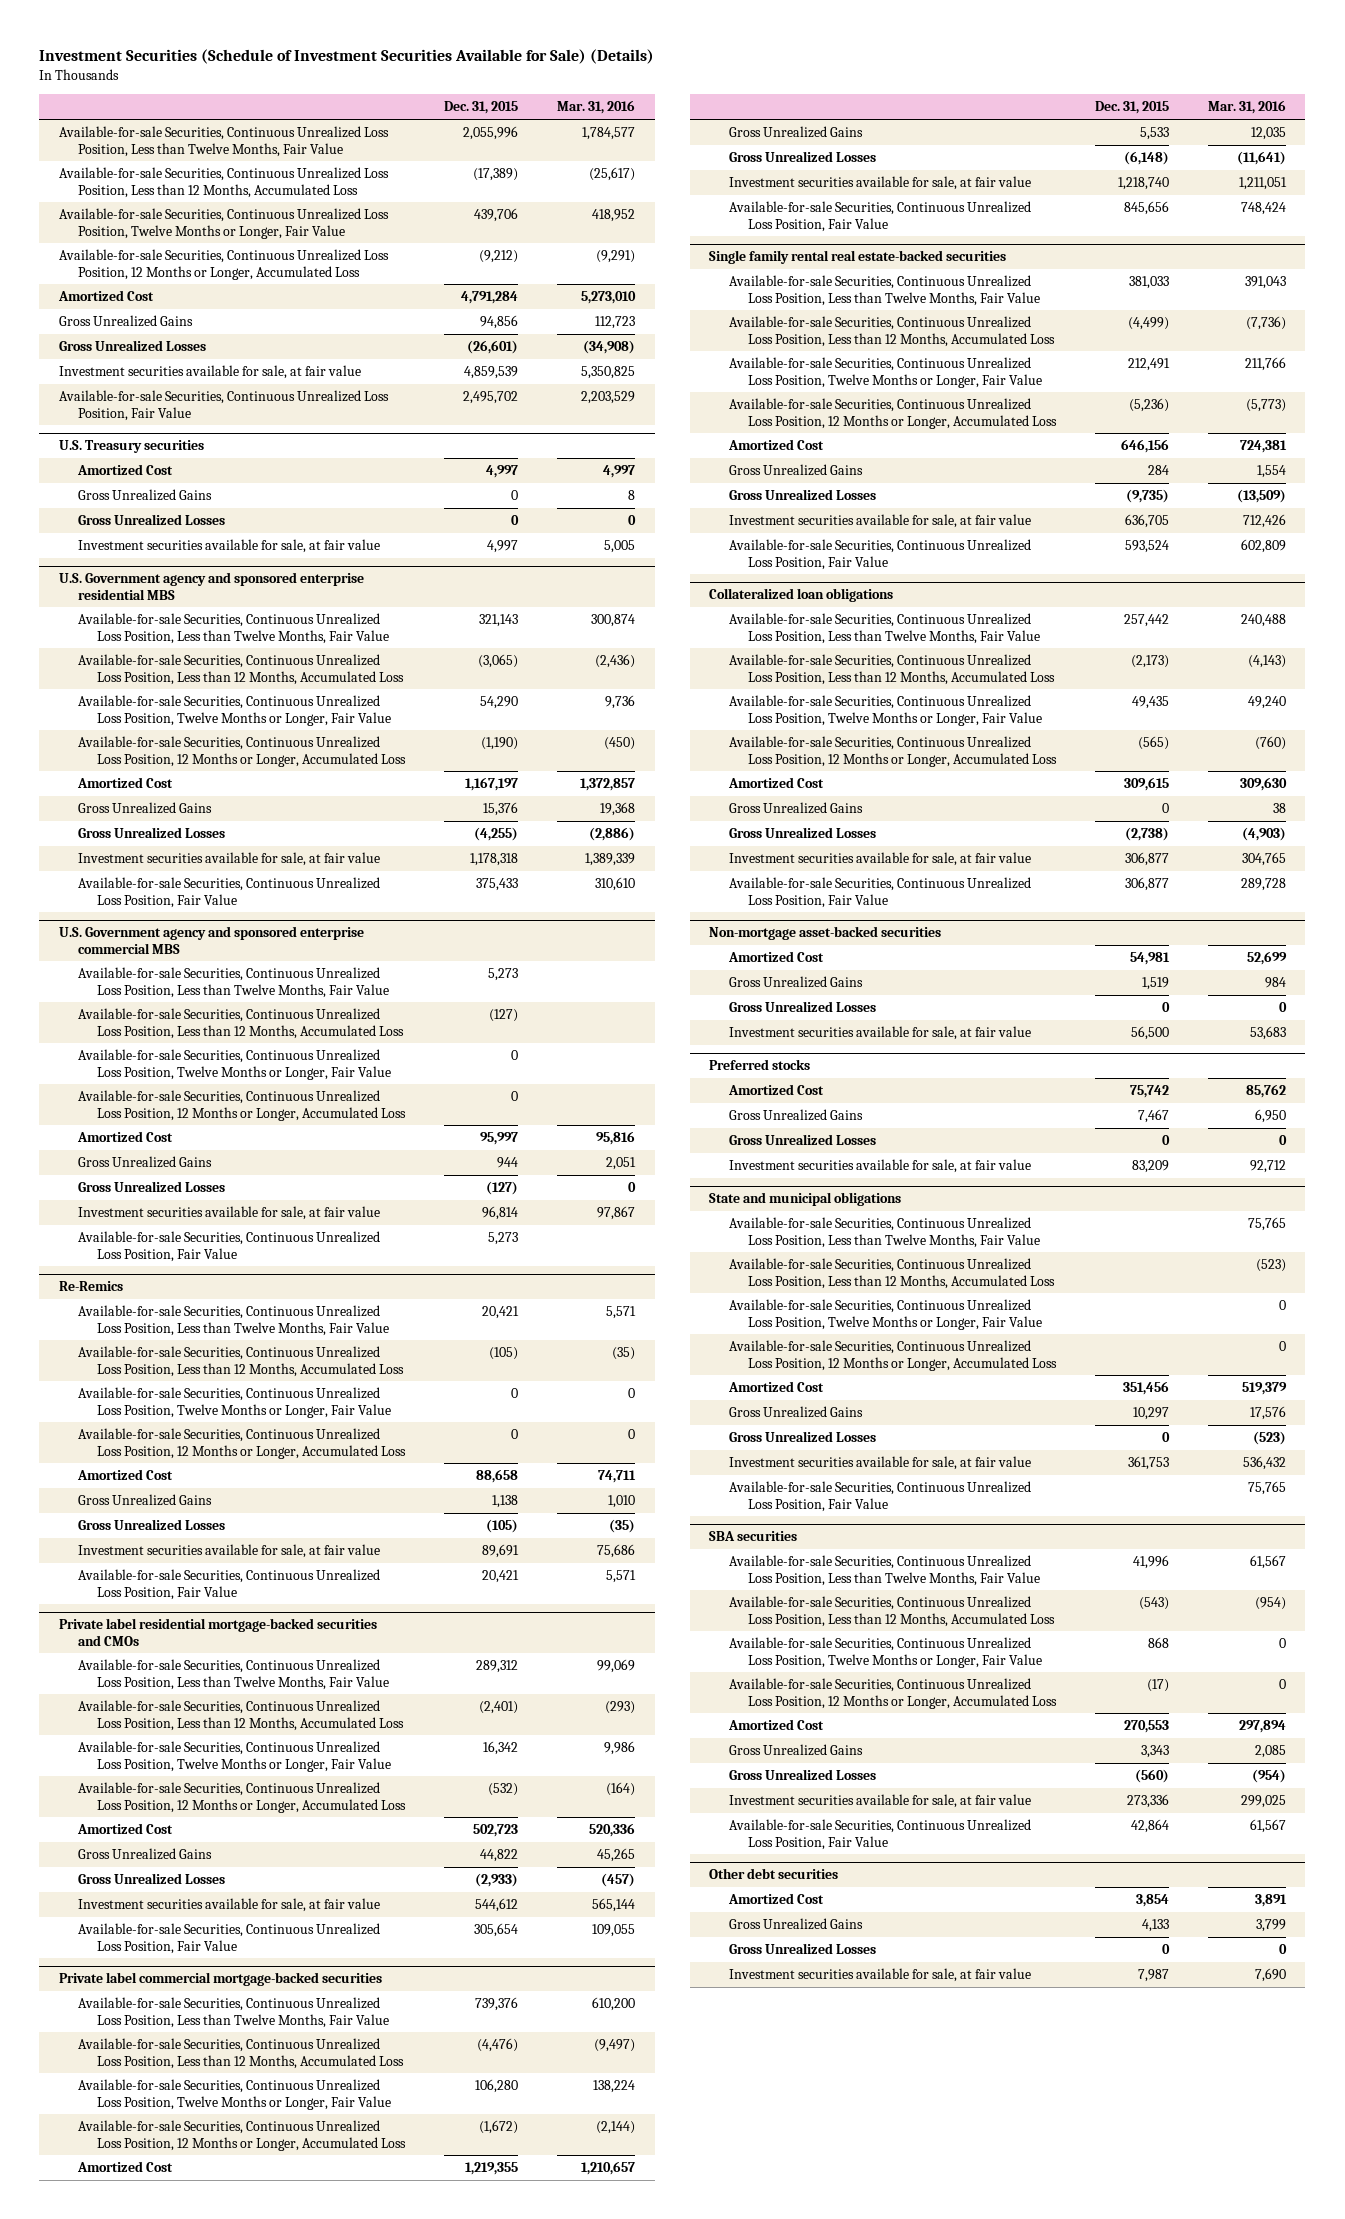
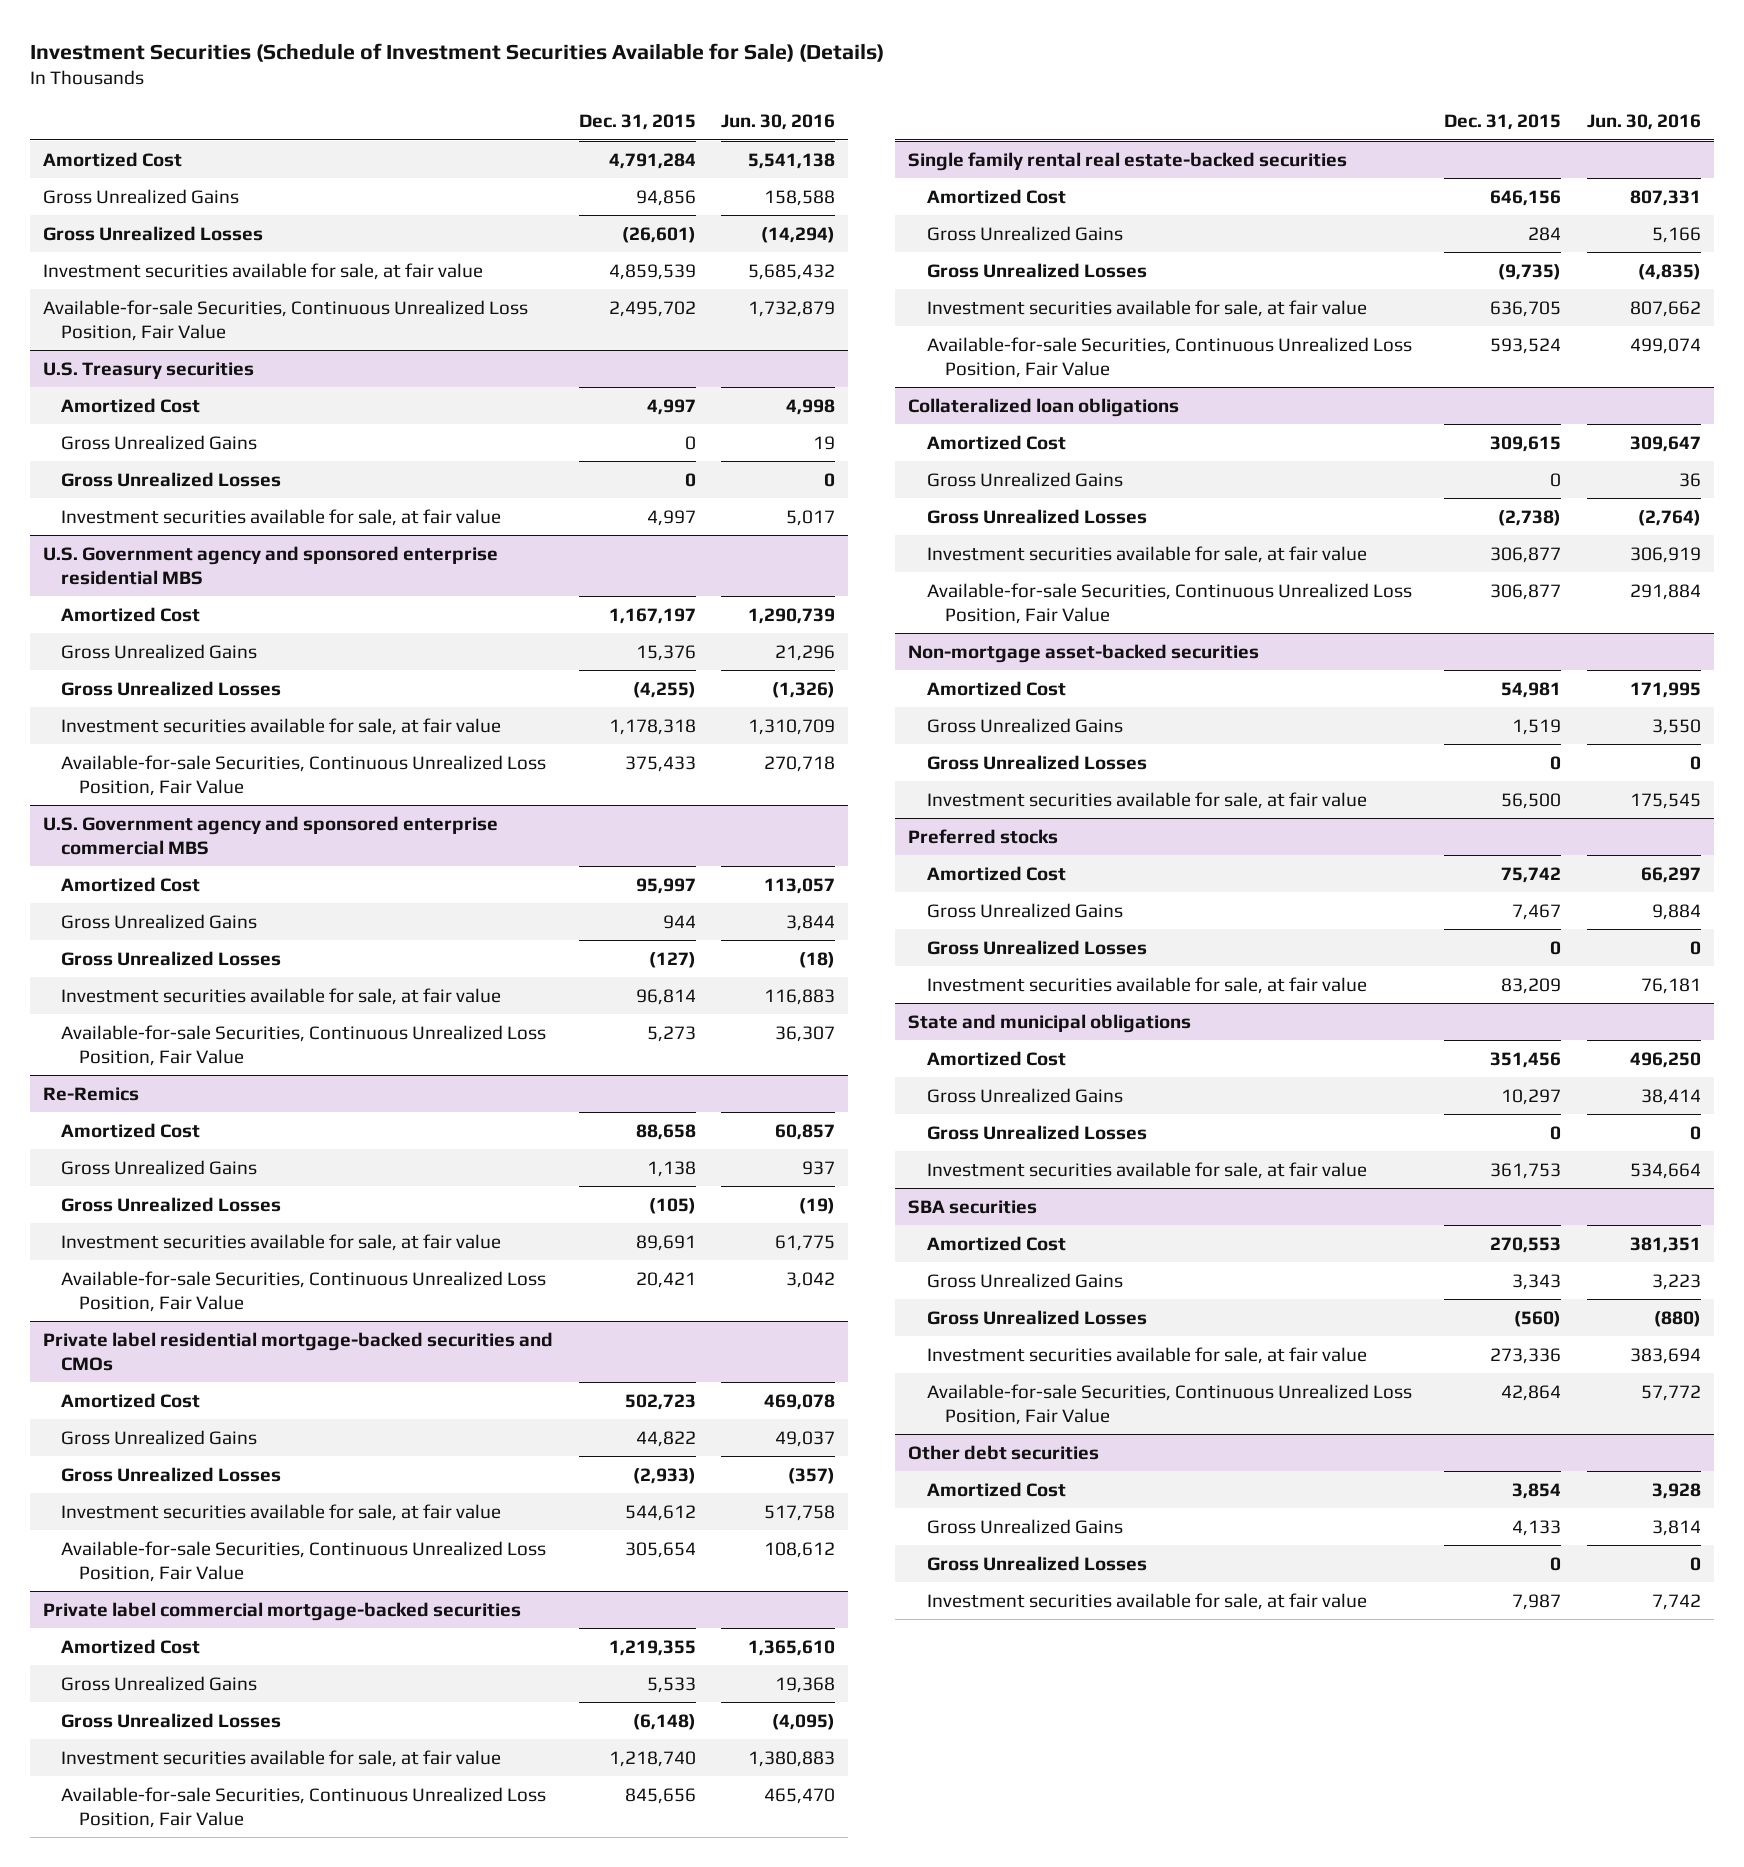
- | Dec. 31, 2015 | Mar. 31, 2016
+ | Dec. 31, 2015 | Jun. 30, 2016
- Available-for-sale Securities, Continuous Unrealized Loss Position, Less than Twelve Months, Fair Value | 2,055,996 | 1,784,577
- Available-for-sale Securities, Continuous Unrealized Loss Position, Less than 12 Months, Accumulated Loss | (17,389) | (25,617)
- Available-for-sale Securities, Continuous Unrealized Loss Position, Twelve Months or Longer, Fair Value | 439,706 | 418,952
- Available-for-sale Securities, Continuous Unrealized Loss Position, 12 Months or Longer, Accumulated Loss | (9,212) | (9,291)
@ U.S. Government agency and sponsored enterprise residential MBS
- Available-for-sale Securities, Continuous Unrealized Loss Position, Less than Twelve Months, Fair Value | 321,143 | 300,874
- Available-for-sale Securities, Continuous Unrealized Loss Position, Less than 12 Months, Accumulated Loss | (3,065) | (2,436)
- Available-for-sale Securities, Continuous Unrealized Loss Position, Twelve Months or Longer, Fair Value | 54,290 | 9,736
- Available-for-sale Securities, Continuous Unrealized Loss Position, 12 Months or Longer, Accumulated Loss | (1,190) | (450)
@ U.S. Government agency and sponsored enterprise commercial MBS
- Available-for-sale Securities, Continuous Unrealized Loss Position, Less than Twelve Months, Fair Value | 5,273 |
- Available-for-sale Securities, Continuous Unrealized Loss Position, Less than 12 Months, Accumulated Loss | (127) |
- Available-for-sale Securities, Continuous Unrealized Loss Position, Twelve Months or Longer, Fair Value | 0 |
- Available-for-sale Securities, Continuous Unrealized Loss Position, 12 Months or Longer, Accumulated Loss | 0 |
@ Re-Remics
- Available-for-sale Securities, Continuous Unrealized Loss Position, Less than Twelve Months, Fair Value | 20,421 | 5,571
- Available-for-sale Securities, Continuous Unrealized Loss Position, Less than 12 Months, Accumulated Loss | (105) | (35)
- Available-for-sale Securities, Continuous Unrealized Loss Position, Twelve Months or Longer, Fair Value | 0 | 0
- Available-for-sale Securities, Continuous Unrealized Loss Position, 12 Months or Longer, Accumulated Loss | 0 | 0
@ Private label residential mortgage-backed securities and CMOs
- Available-for-sale Securities, Continuous Unrealized Loss Position, Less than Twelve Months, Fair Value | 289,312 | 99,069
- Available-for-sale Securities, Continuous Unrealized Loss Position, Less than 12 Months, Accumulated Loss | (2,401) | (293)
- Available-for-sale Securities, Continuous Unrealized Loss Position, Twelve Months or Longer, Fair Value | 16,342 | 9,986
- Available-for-sale Securities, Continuous Unrealized Loss Position, 12 Months or Longer, Accumulated Loss | (532) | (164)
@ Private label commercial mortgage-backed securities
- Available-for-sale Securities, Continuous Unrealized Loss Position, Less than Twelve Months, Fair Value | 739,376 | 610,200
- Available-for-sale Securities, Continuous Unrealized Loss Position, Less than 12 Months, Accumulated Loss | (4,476) | (9,497)
- Available-for-sale Securities, Continuous Unrealized Loss Position, Twelve Months or Longer, Fair Value | 106,280 | 138,224
- Available-for-sale Securities, Continuous Unrealized Loss Position, 12 Months or Longer, Accumulated Loss | (1,672) | (2,144)
@ Single family rental real estate-backed securities
- Available-for-sale Securities, Continuous Unrealized Loss Position, Less than Twelve Months, Fair Value | 381,033 | 391,043
- Available-for-sale Securities, Continuous Unrealized Loss Position, Less than 12 Months, Accumulated Loss | (4,499) | (7,736)
- Available-for-sale Securities, Continuous Unrealized Loss Position, Twelve Months or Longer, Fair Value | 212,491 | 211,766
- Available-for-sale Securities, Continuous Unrealized Loss Position, 12 Months or Longer, Accumulated Loss | (5,236) | (5,773)
@ Collateralized loan obligations
- Available-for-sale Securities, Continuous Unrealized Loss Position, Less than Twelve Months, Fair Value | 257,442 | 240,488
- Available-for-sale Securities, Continuous Unrealized Loss Position, Less than 12 Months, Accumulated Loss | (2,173) | (4,143)
- Available-for-sale Securities, Continuous Unrealized Loss Position, Twelve Months or Longer, Fair Value | 49,435 | 49,240
- Available-for-sale Securities, Continuous Unrealized Loss Position, 12 Months or Longer, Accumulated Loss | (565) | (760)
@ State and municipal obligations
- Available-for-sale Securities, Continuous Unrealized Loss Position, Less than Twelve Months, Fair Value | | 75,765
- Available-for-sale Securities, Continuous Unrealized Loss Position, Less than 12 Months, Accumulated Loss | | (523)
- Available-for-sale Securities, Continuous Unrealized Loss Position, Twelve Months or Longer, Fair Value | | 0
- Available-for-sale Securities, Continuous Unrealized Loss Position, 12 Months or Longer, Accumulated Loss | | 0
- Available-for-sale Securities, Continuous Unrealized Loss Position, Fair Value | | 75,765
@ SBA securities
- Available-for-sale Securities, Continuous Unrealized Loss Position, Less than Twelve Months, Fair Value | 41,996 | 61,567
- Available-for-sale Securities, Continuous Unrealized Loss Position, Less than 12 Months, Accumulated Loss | (543) | (954)
- Available-for-sale Securities, Continuous Unrealized Loss Position, Twelve Months or Longer, Fair Value | 868 | 0
- Available-for-sale Securities, Continuous Unrealized Loss Position, 12 Months or Longer, Accumulated Loss | (17) | 0

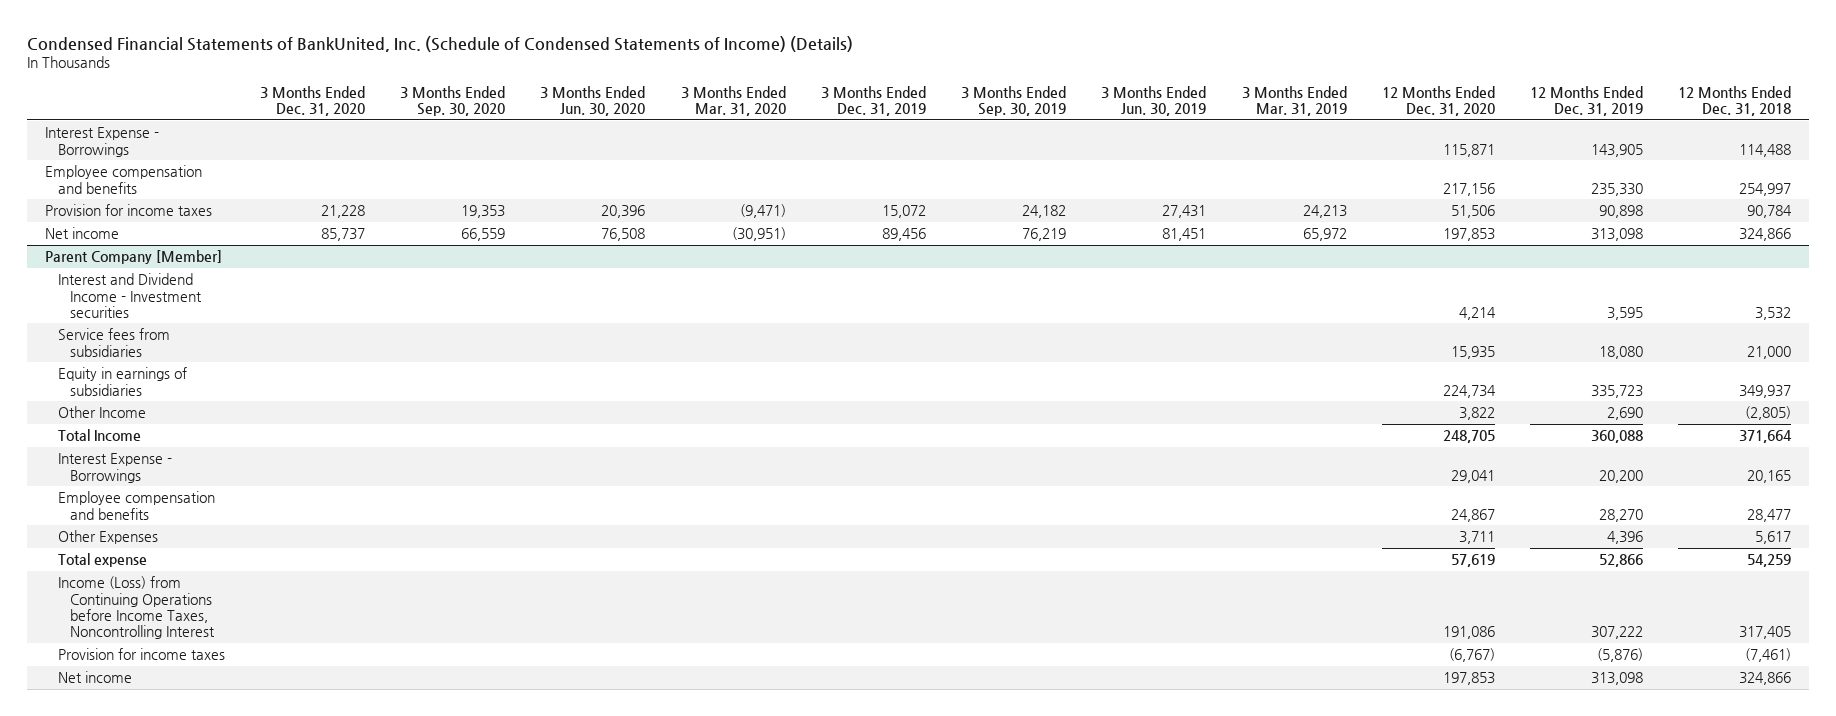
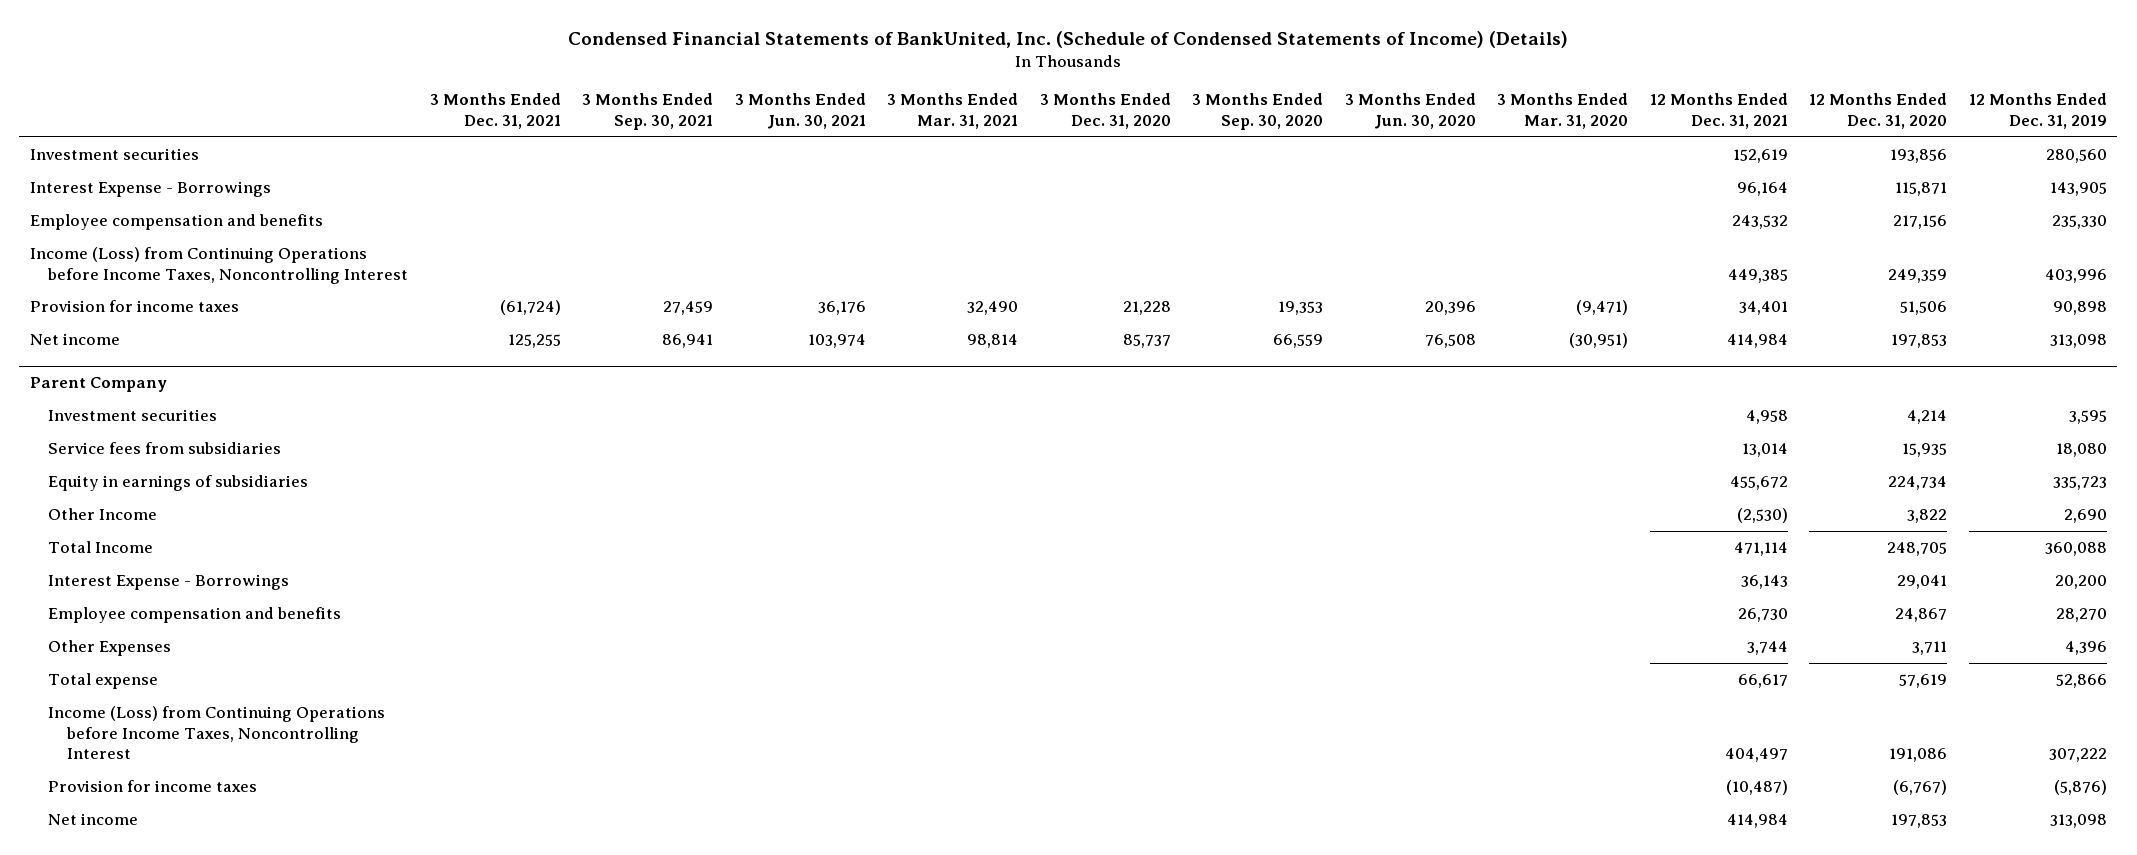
- | 3 Months Ended Dec. 31, 2020 | 3 Months Ended Sep. 30, 2020 | 3 Months Ended Jun. 30, 2020 | 3 Months Ended Mar. 31, 2020 | 3 Months Ended Dec. 31, 2019 | 3 Months Ended Sep. 30, 2019 | 3 Months Ended Jun. 30, 2019 | 3 Months Ended Mar. 31, 2019 | 12 Months Ended Dec. 31, 2020 | 12 Months Ended Dec. 31, 2019 | 12 Months Ended Dec. 31, 2018
+ | 3 Months Ended Dec. 31, 2021 | 3 Months Ended Sep. 30, 2021 | 3 Months Ended Jun. 30, 2021 | 3 Months Ended Mar. 31, 2021 | 3 Months Ended Dec. 31, 2020 | 3 Months Ended Sep. 30, 2020 | 3 Months Ended Jun. 30, 2020 | 3 Months Ended Mar. 31, 2020 | 12 Months Ended Dec. 31, 2021 | 12 Months Ended Dec. 31, 2020 | 12 Months Ended Dec. 31, 2019
+ Investment securities | | | | | | | | | 152,619 | 193,856 | 280,560
+ Income (Loss) from Continuing Operations before Income Taxes, Noncontrolling Interest | | | | | | | | | 449,385 | 249,359 | 403,996
- Parent Company [Member]
- Interest and Dividend Income - Investment securities | | | | | | | | | 4,214 | 3,595 | 3,532
+ Parent Company
+ Investment securities | | | | | | | | | 4,958 | 4,214 | 3,595

